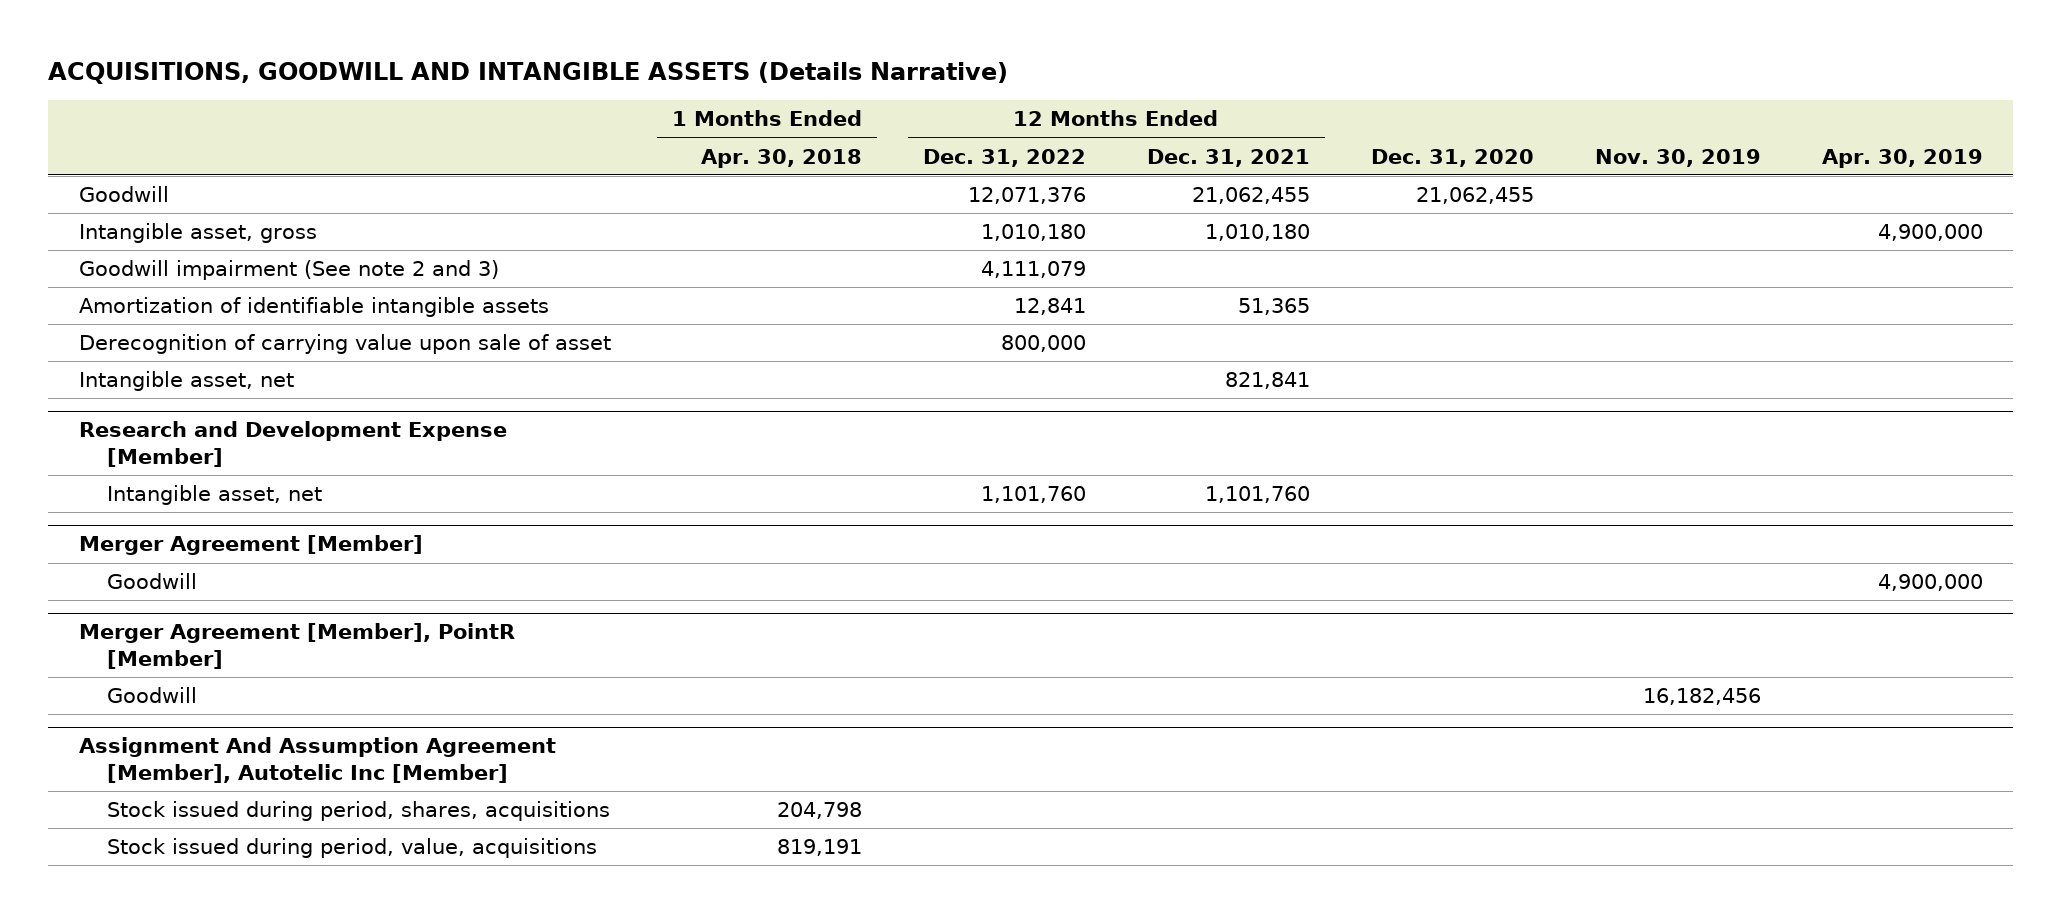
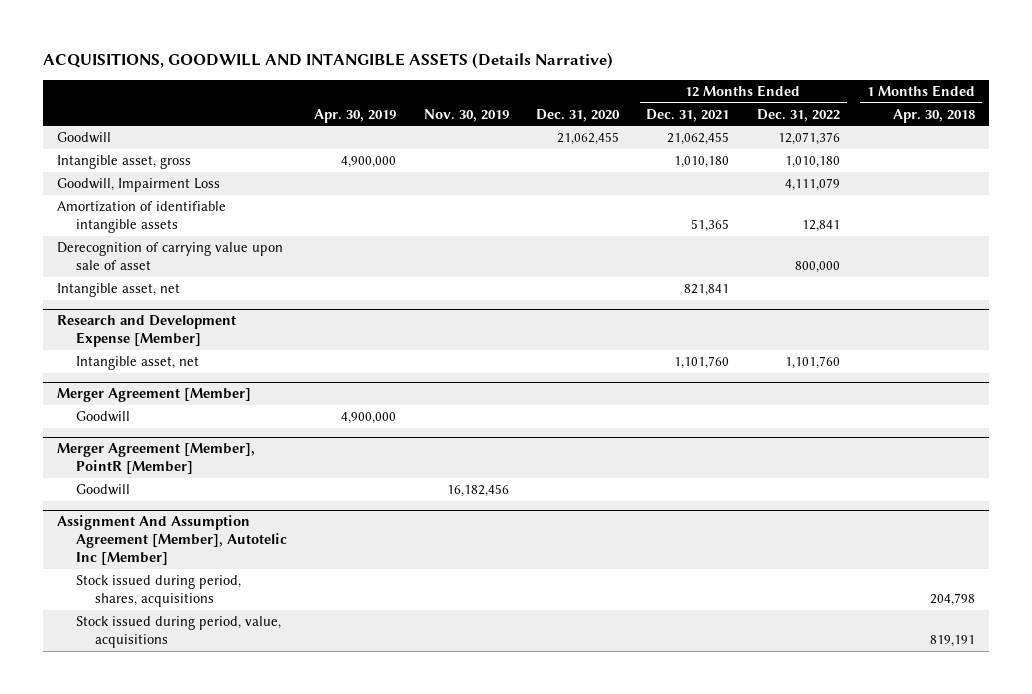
- | 1 Months Ended Apr. 30, 2018 | 12 Months Ended Dec. 31, 2022 | 12 Months Ended Dec. 31, 2021 | Dec. 31, 2020 | Nov. 30, 2019 | Apr. 30, 2019
+ | Apr. 30, 2019 | Nov. 30, 2019 | Dec. 31, 2020 | 12 Months Ended Dec. 31, 2021 | 12 Months Ended Dec. 31, 2022 | 1 Months Ended Apr. 30, 2018
- Goodwill impairment (See note 2 and 3) | | 4,111,079 | | | |
+ Goodwill, Impairment Loss | | | | | 4,111,079 |

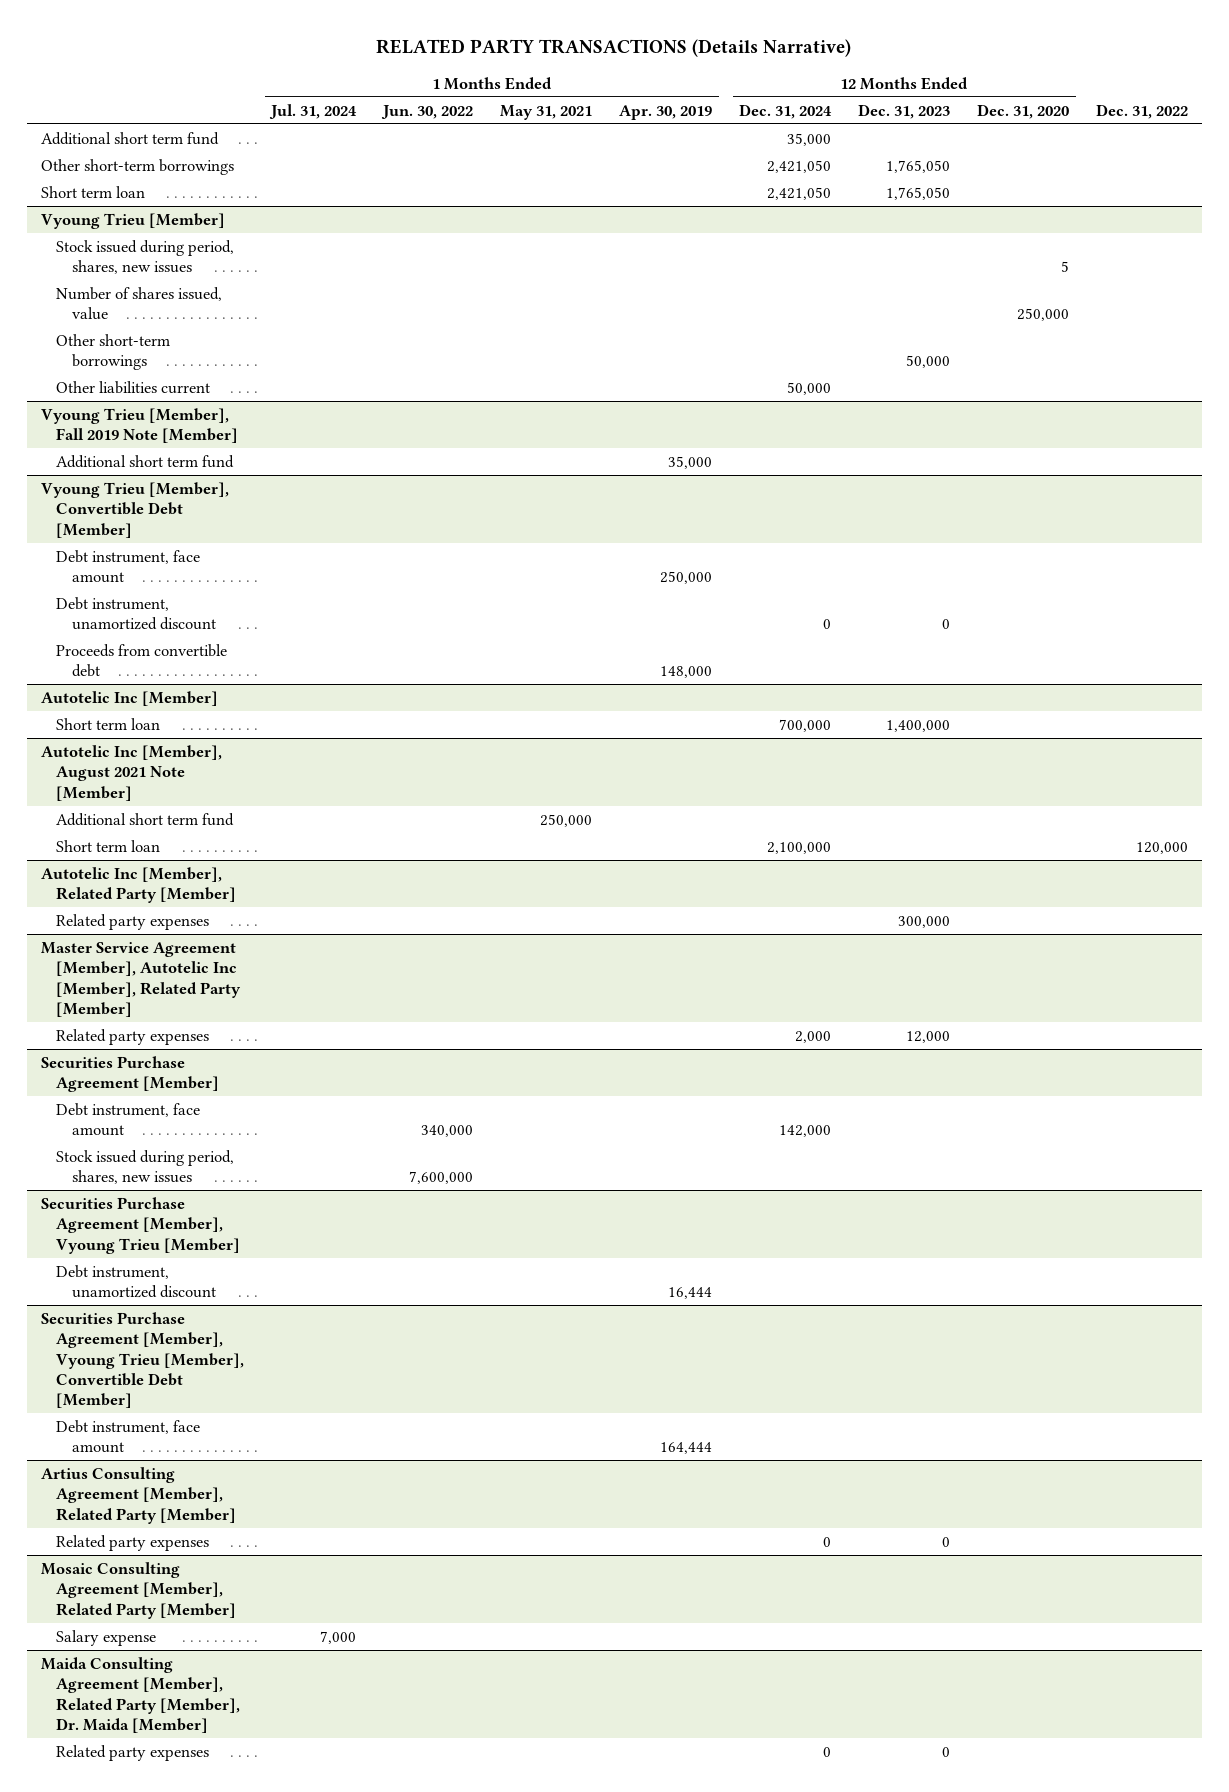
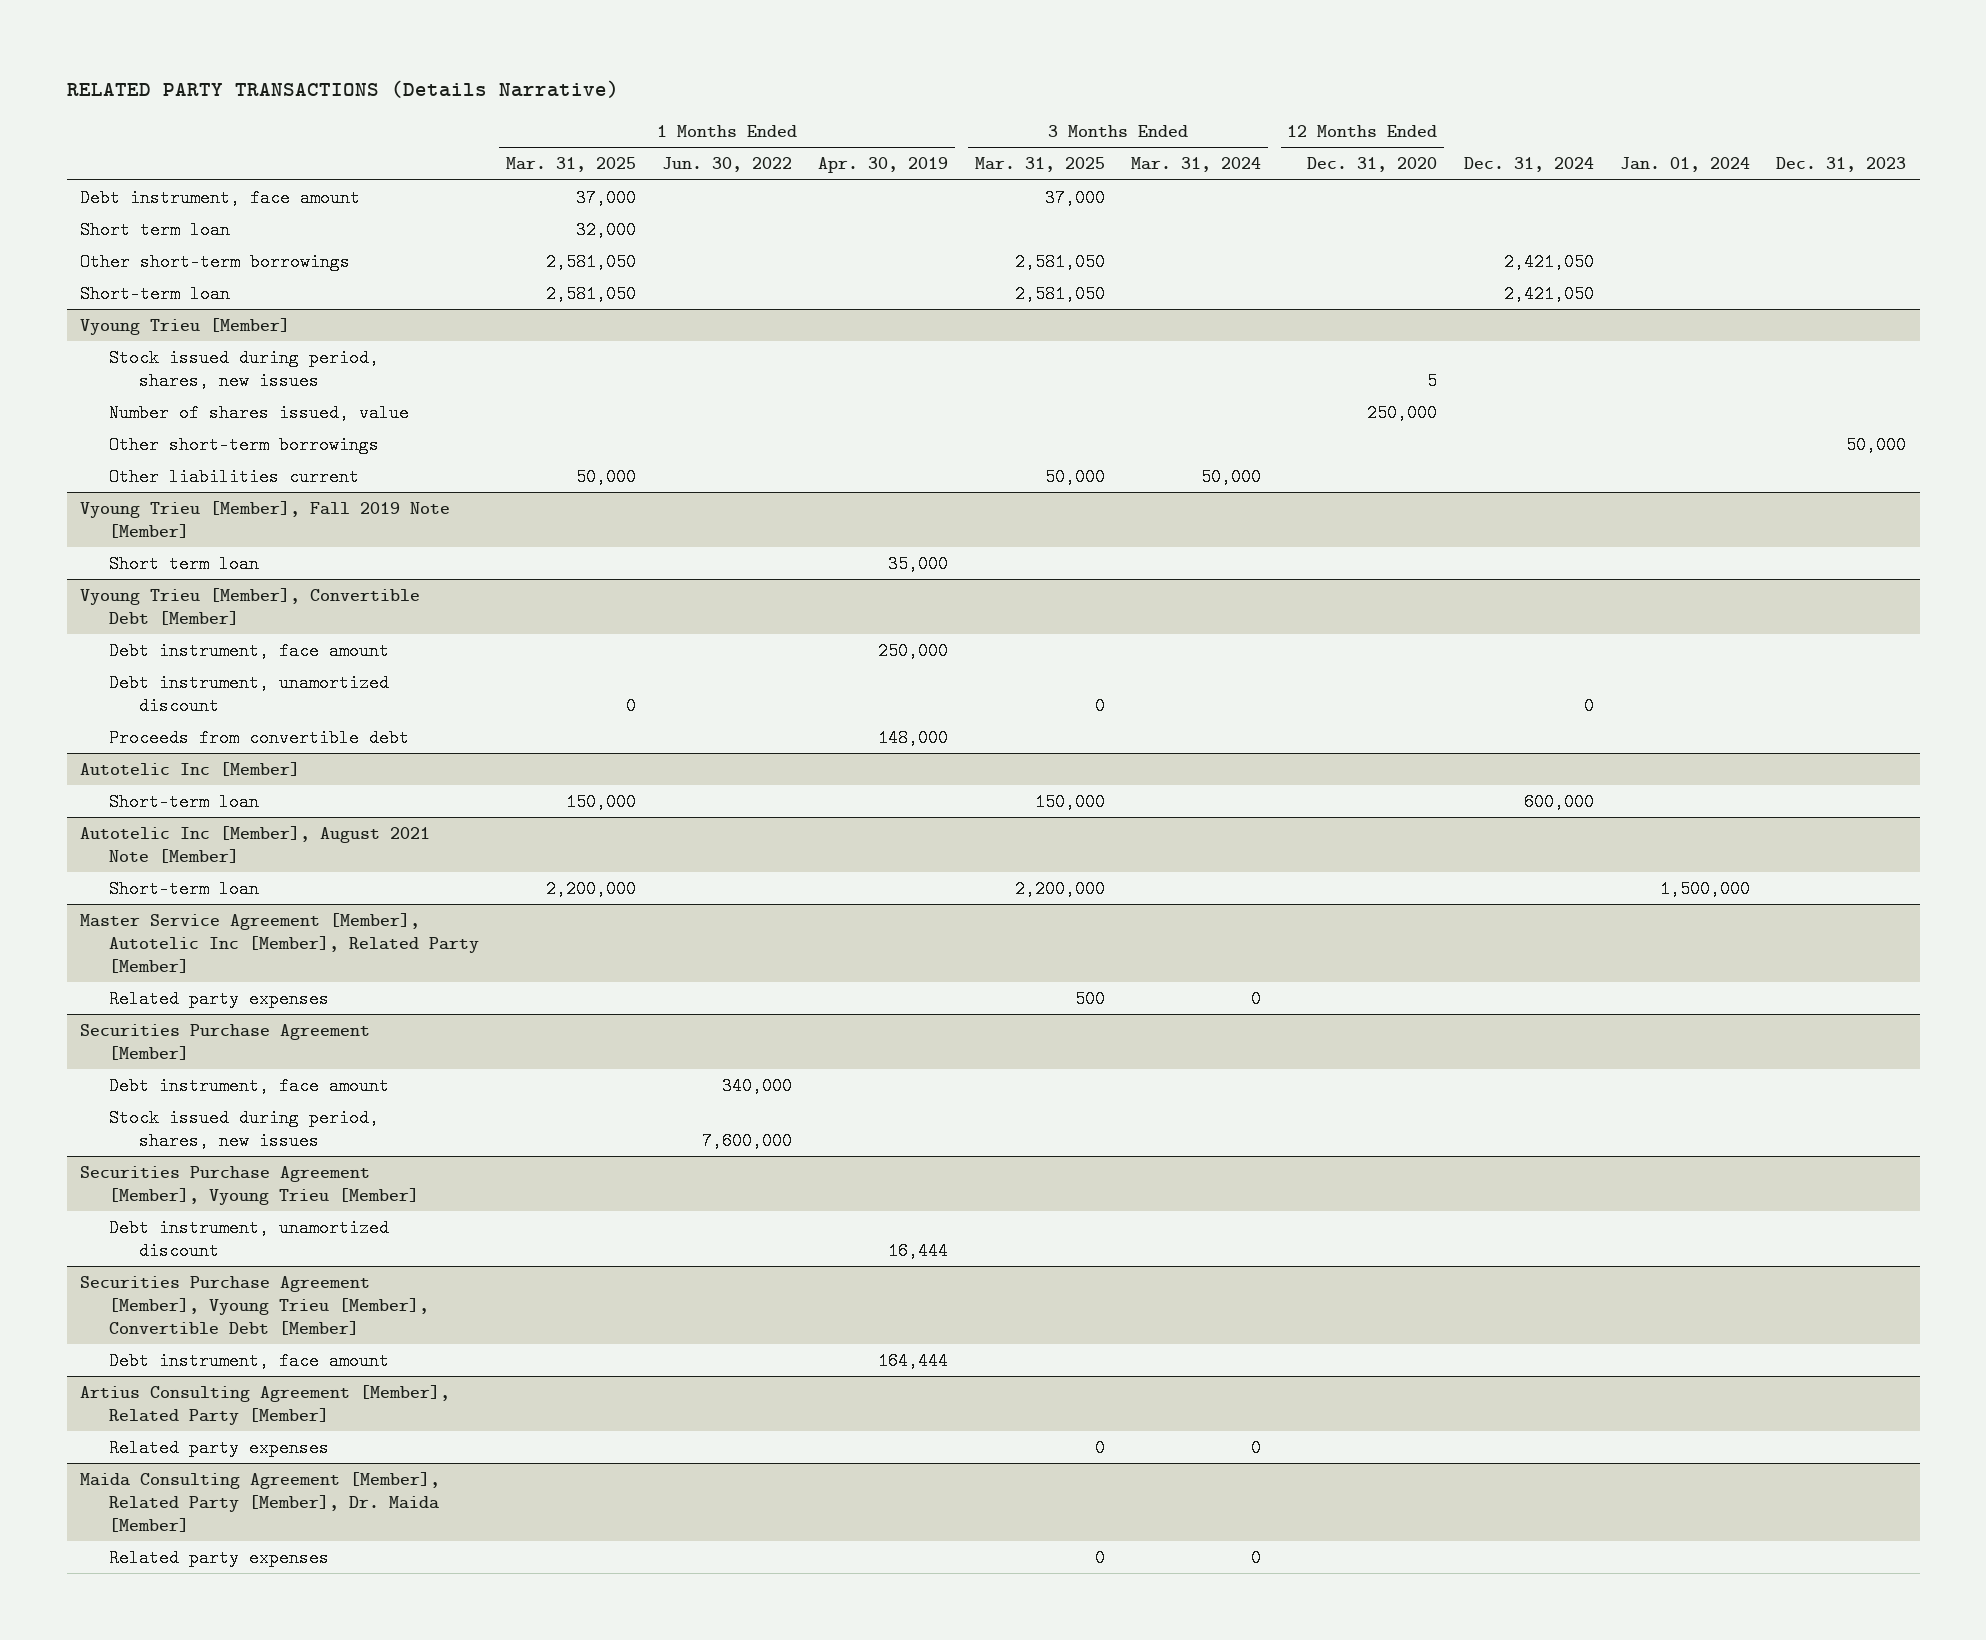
- | 1 Months Ended Jul. 31, 2024 | 1 Months Ended Jun. 30, 2022 | 1 Months Ended May 31, 2021 | 1 Months Ended Apr. 30, 2019 | 12 Months Ended Dec. 31, 2024 | 12 Months Ended Dec. 31, 2023 | 12 Months Ended Dec. 31, 2020 | Dec. 31, 2022
+ | 1 Months Ended Mar. 31, 2025 | 1 Months Ended Jun. 30, 2022 | 1 Months Ended Apr. 30, 2019 | 3 Months Ended Mar. 31, 2025 | 3 Months Ended Mar. 31, 2024 | 12 Months Ended Dec. 31, 2020 | Dec. 31, 2024 | Jan. 01, 2024 | Dec. 31, 2023
- Additional short term fund | | | | | 35,000 | | |
+ Debt instrument, face amount | 37,000 | | | 37,000 | | | | |
moved down: Other short-term borrowings | 2,581,050 | | | 2,581,050 | | | 2,421,050 | |
+ Short-term loan | 2,581,050 | | | 2,581,050 | | | 2,421,050 | |
@ Vyoung Trieu [Member], Fall 2019 Note [Member]
- Additional short term fund | | | | 35,000 | | | |
+ Short term loan | | | 35,000 | | | | | |
@ Autotelic Inc [Member]
- Short term loan | | | | | 700,000 | 1,400,000 | |
+ Short-term loan | 150,000 | | | 150,000 | | | 600,000 | |
@ Autotelic Inc [Member], August 2021 Note [Member]
- Additional short term fund | | | 250,000 | | | | |
- Short term loan | | | | | 2,100,000 | | | 120,000
- Autotelic Inc [Member], Related Party [Member]
- Related party expenses | | | | | | 300,000 | |
@ Autotelic Inc [Member], August 2021 Note [Member]
+ Short-term loan | 2,200,000 | | | 2,200,000 | | | | 1,500,000 |
- Mosaic Consulting Agreement [Member], Related Party [Member]
- Salary expense | 7,000 | | | | | | |

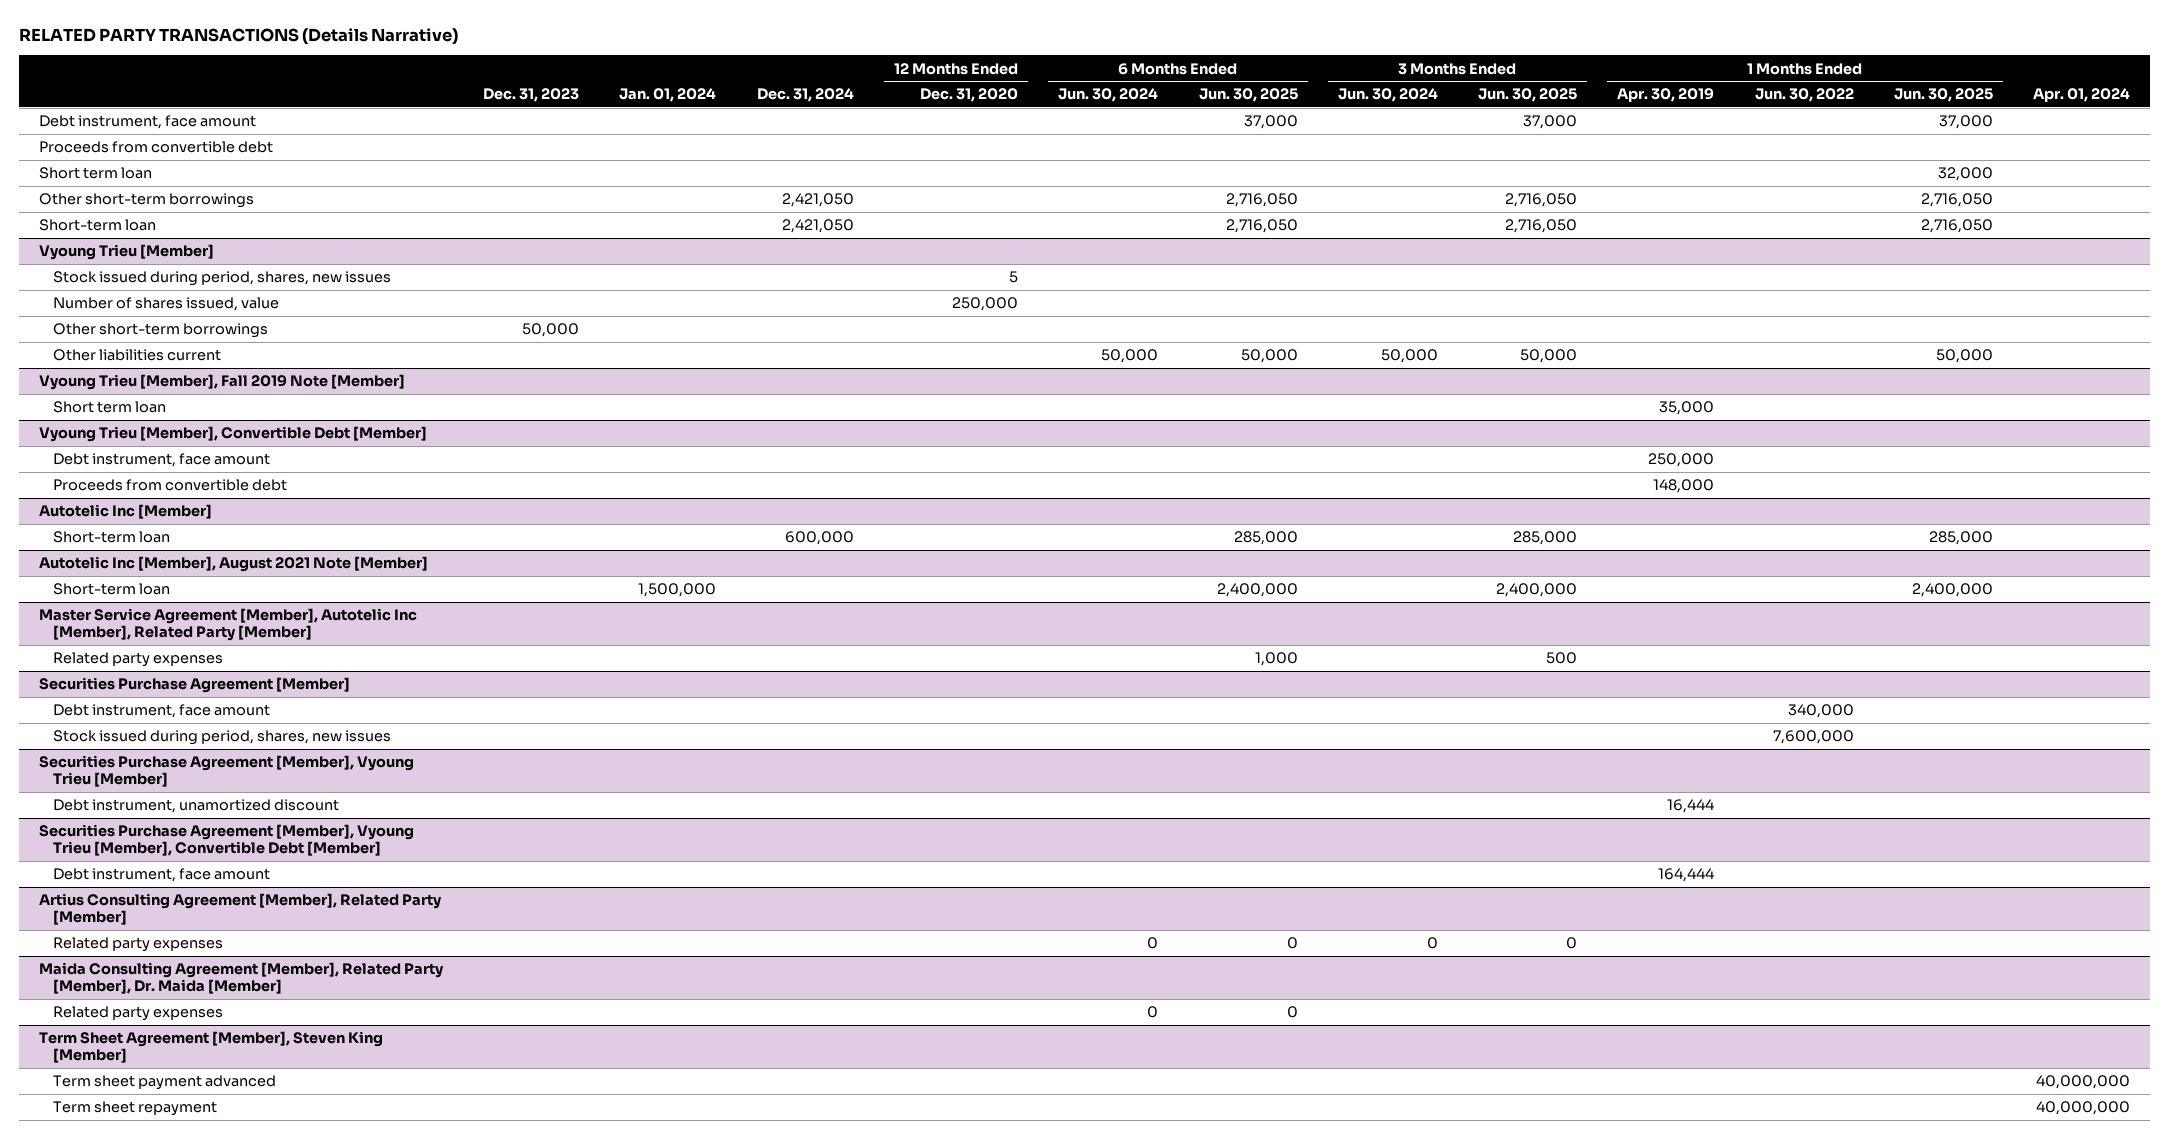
- | 1 Months Ended Mar. 31, 2025 | 1 Months Ended Jun. 30, 2022 | 1 Months Ended Apr. 30, 2019 | 3 Months Ended Mar. 31, 2025 | 3 Months Ended Mar. 31, 2024 | 12 Months Ended Dec. 31, 2020 | Dec. 31, 2024 | Jan. 01, 2024 | Dec. 31, 2023
+ | Dec. 31, 2023 | Jan. 01, 2024 | Dec. 31, 2024 | 12 Months Ended Dec. 31, 2020 | 6 Months Ended Jun. 30, 2024 | 6 Months Ended Jun. 30, 2025 | 3 Months Ended Jun. 30, 2024 | 3 Months Ended Jun. 30, 2025 | 1 Months Ended Apr. 30, 2019 | 1 Months Ended Jun. 30, 2022 | 1 Months Ended Jun. 30, 2025 | Apr. 01, 2024
+ Proceeds from convertible debt
@ Vyoung Trieu [Member], Convertible Debt [Member]
- Debt instrument, unamortized discount | 0 | | | 0 | | | 0 | |
+ Term Sheet Agreement [Member], Steven King [Member]
+ Term sheet payment advanced | | | | | | | | | | | | 40,000,000
+ Term sheet repayment | | | | | | | | | | | | 40,000,000

